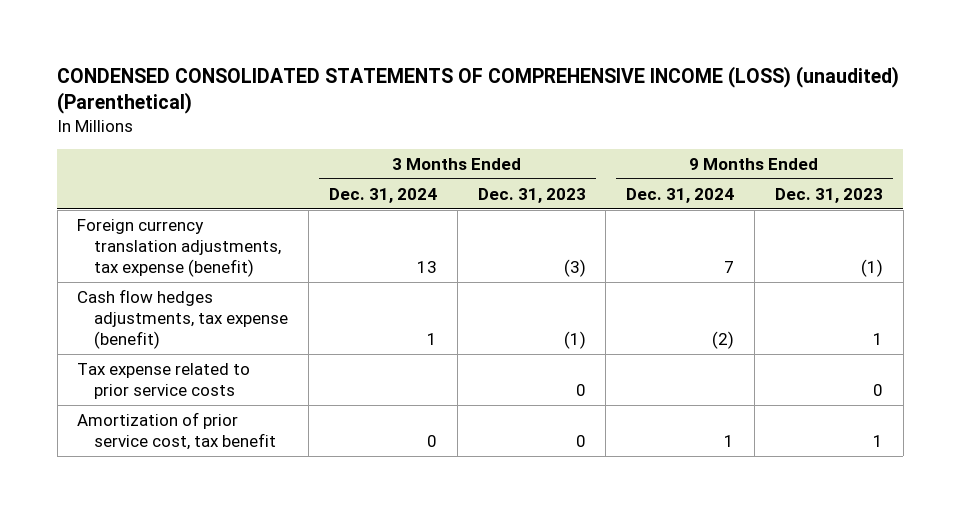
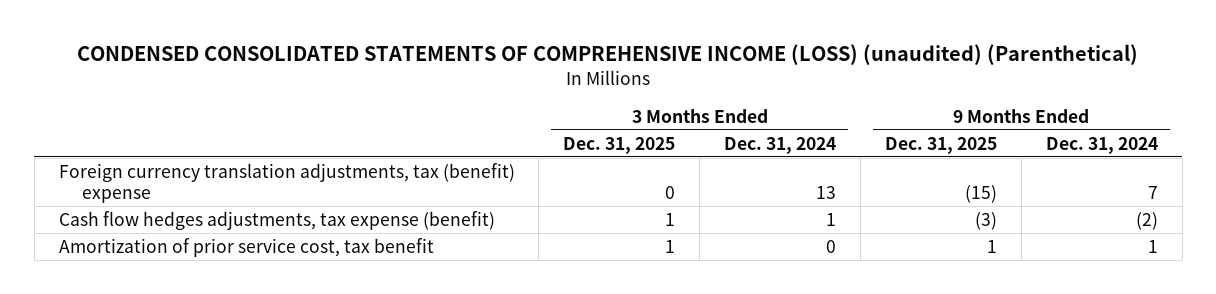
- | 3 Months Ended Dec. 31, 2024 | 3 Months Ended Dec. 31, 2023 | 9 Months Ended Dec. 31, 2024 | 9 Months Ended Dec. 31, 2023
+ | 3 Months Ended Dec. 31, 2025 | 3 Months Ended Dec. 31, 2024 | 9 Months Ended Dec. 31, 2025 | 9 Months Ended Dec. 31, 2024
- Foreign currency translation adjustments, tax expense (benefit) | 13 | (3) | 7 | (1)
+ Foreign currency translation adjustments, tax (benefit) expense | 0 | 13 | (15) | 7
- Tax expense related to prior service costs | | 0 | | 0

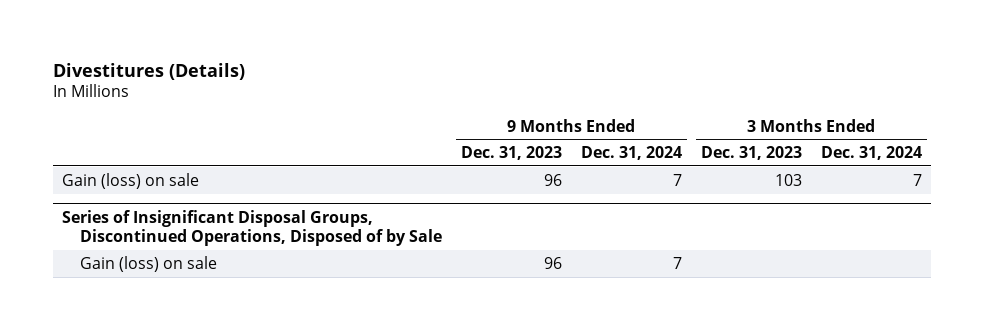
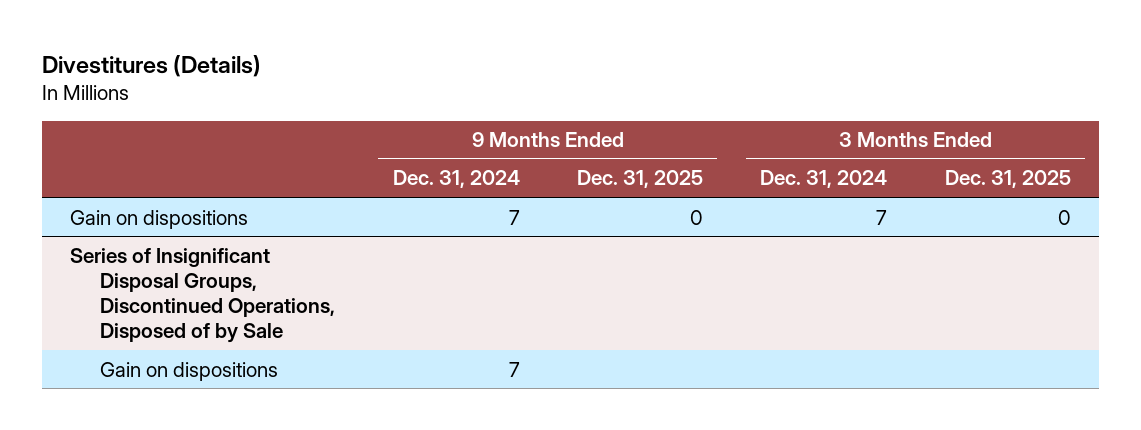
- | 9 Months Ended Dec. 31, 2023 | 9 Months Ended Dec. 31, 2024 | 3 Months Ended Dec. 31, 2023 | 3 Months Ended Dec. 31, 2024
+ | 9 Months Ended Dec. 31, 2024 | 9 Months Ended Dec. 31, 2025 | 3 Months Ended Dec. 31, 2024 | 3 Months Ended Dec. 31, 2025
- Gain (loss) on sale | 96 | 7 | 103 | 7
+ Gain on dispositions | 7 | 0 | 7 | 0
@ Series of Insignificant Disposal Groups, Discontinued Operations, Disposed of by Sale
- Gain (loss) on sale | 96 | 7 | |
+ Gain on dispositions | 7 | | |

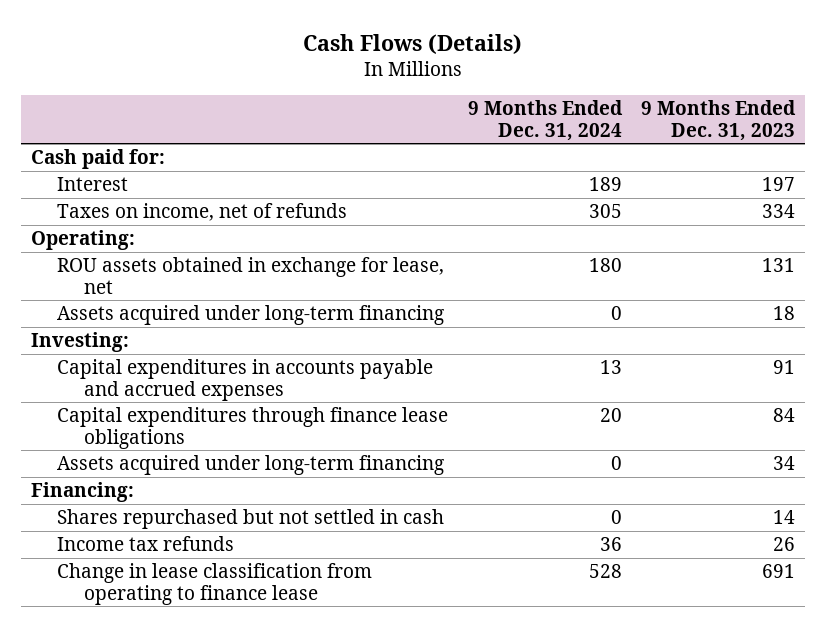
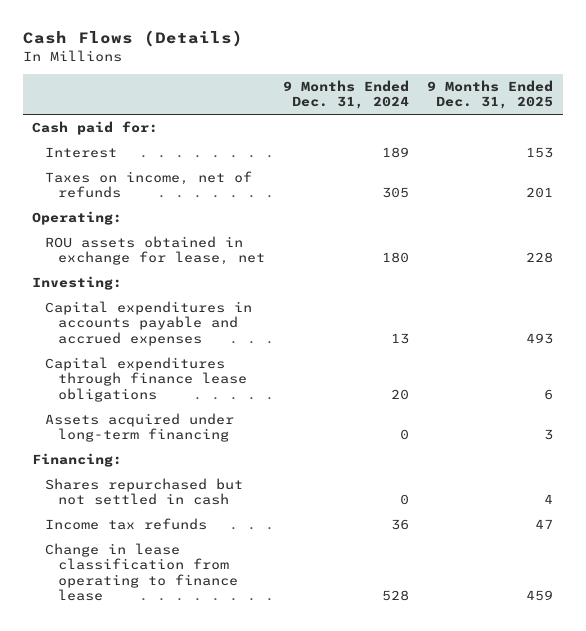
- | 9 Months Ended Dec. 31, 2024 | 9 Months Ended Dec. 31, 2023
+ | 9 Months Ended Dec. 31, 2024 | 9 Months Ended Dec. 31, 2025
- Assets acquired under long-term financing | 0 | 18

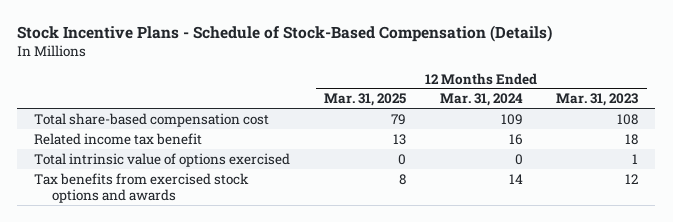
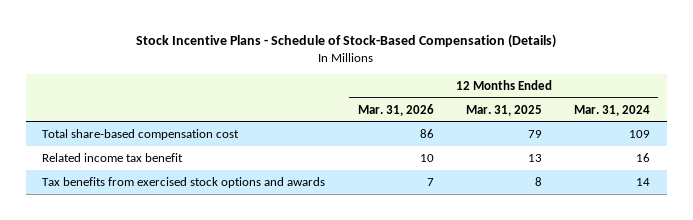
- | 12 Months Ended Mar. 31, 2025 | 12 Months Ended Mar. 31, 2024 | 12 Months Ended Mar. 31, 2023
+ | 12 Months Ended Mar. 31, 2026 | 12 Months Ended Mar. 31, 2025 | 12 Months Ended Mar. 31, 2024
- Total intrinsic value of options exercised | 0 | 0 | 1

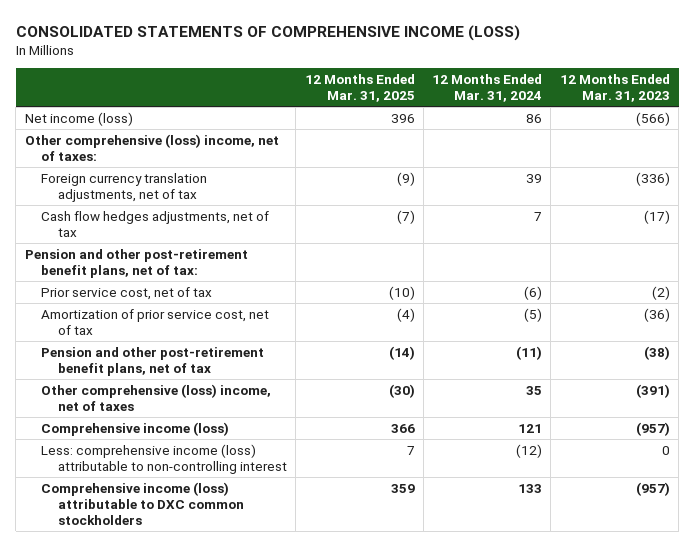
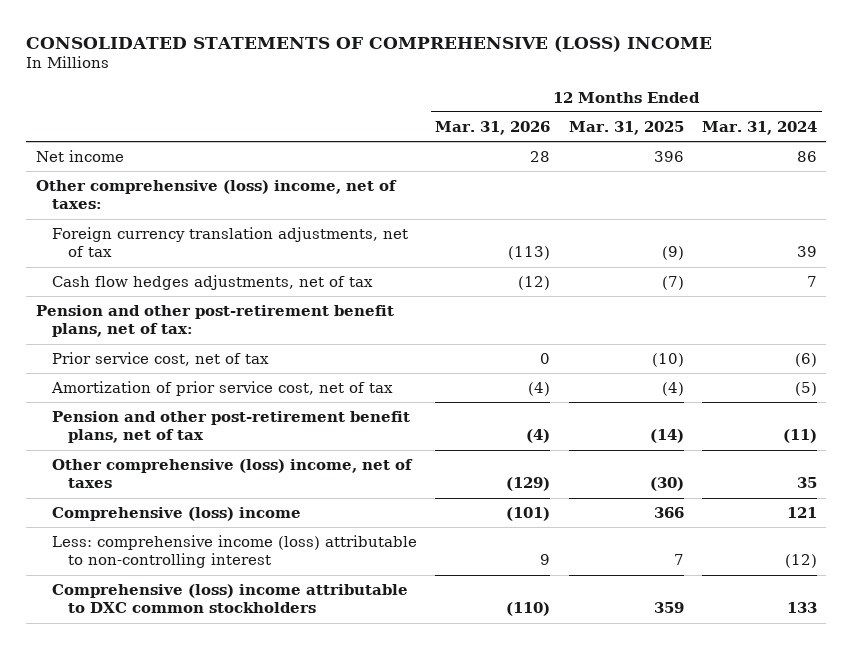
- CONSOLIDATED STATEMENTS OF COMPREHENSIVE INCOME (LOSS)
+ CONSOLIDATED STATEMENTS OF COMPREHENSIVE (LOSS) INCOME
- | 12 Months Ended Mar. 31, 2025 | 12 Months Ended Mar. 31, 2024 | 12 Months Ended Mar. 31, 2023
+ | 12 Months Ended Mar. 31, 2026 | 12 Months Ended Mar. 31, 2025 | 12 Months Ended Mar. 31, 2024
- Net income (loss) | 396 | 86 | (566)
+ Net income | 28 | 396 | 86
- Comprehensive income (loss) | 366 | 121 | (957)
+ Comprehensive (loss) income | (101) | 366 | 121
- Comprehensive income (loss) attributable to DXC common stockholders | 359 | 133 | (957)
+ Comprehensive (loss) income attributable to DXC common stockholders | (110) | 359 | 133

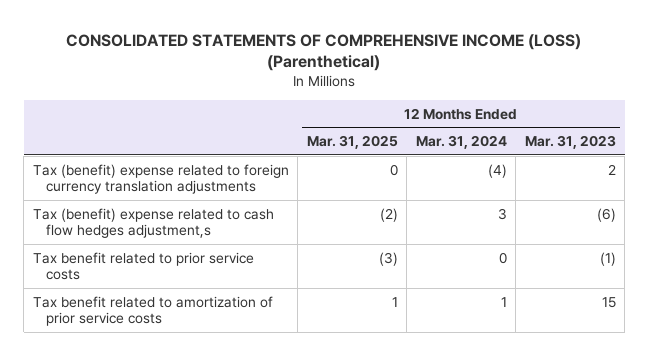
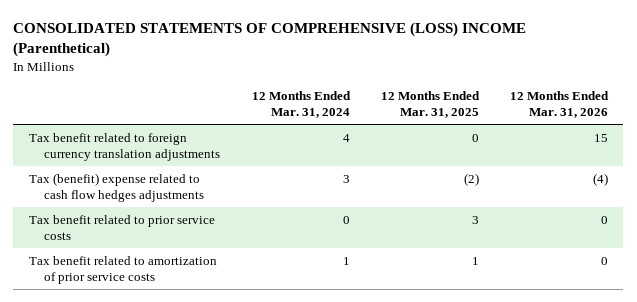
- CONSOLIDATED STATEMENTS OF COMPREHENSIVE INCOME (LOSS) (Parenthetical)
+ CONSOLIDATED STATEMENTS OF COMPREHENSIVE (LOSS) INCOME (Parenthetical)
- | 12 Months Ended Mar. 31, 2025 | 12 Months Ended Mar. 31, 2024 | 12 Months Ended Mar. 31, 2023
+ | 12 Months Ended Mar. 31, 2024 | 12 Months Ended Mar. 31, 2025 | 12 Months Ended Mar. 31, 2026
- Tax (benefit) expense related to foreign currency translation adjustments | 0 | (4) | 2
- Tax (benefit) expense related to cash flow hedges adjustment,s | (2) | 3 | (6)
- Tax benefit related to prior service costs | (3) | 0 | (1)
+ Tax benefit related to foreign currency translation adjustments | 4 | 0 | 15
+ Tax (benefit) expense related to cash flow hedges adjustments | 3 | (2) | (4)
+ Tax benefit related to prior service costs | 0 | 3 | 0

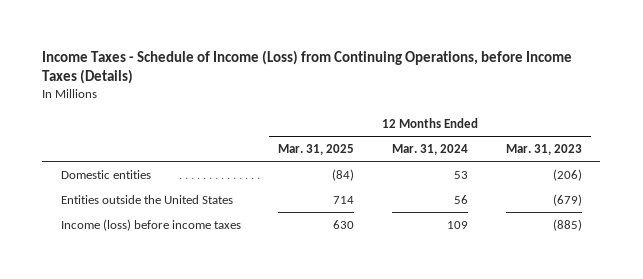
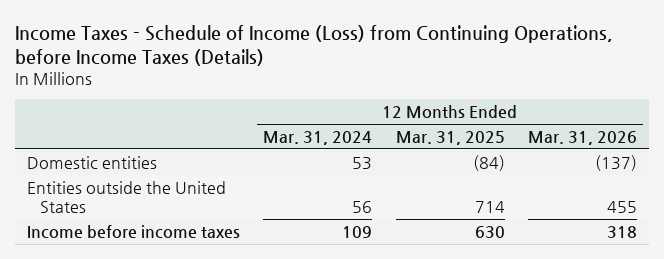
- | 12 Months Ended Mar. 31, 2025 | 12 Months Ended Mar. 31, 2024 | 12 Months Ended Mar. 31, 2023
+ | 12 Months Ended Mar. 31, 2024 | 12 Months Ended Mar. 31, 2025 | 12 Months Ended Mar. 31, 2026
- Income (loss) before income taxes | 630 | 109 | (885)
+ Income before income taxes | 109 | 630 | 318

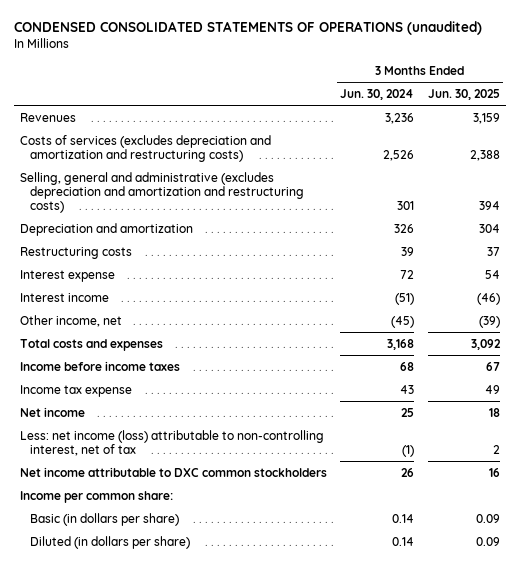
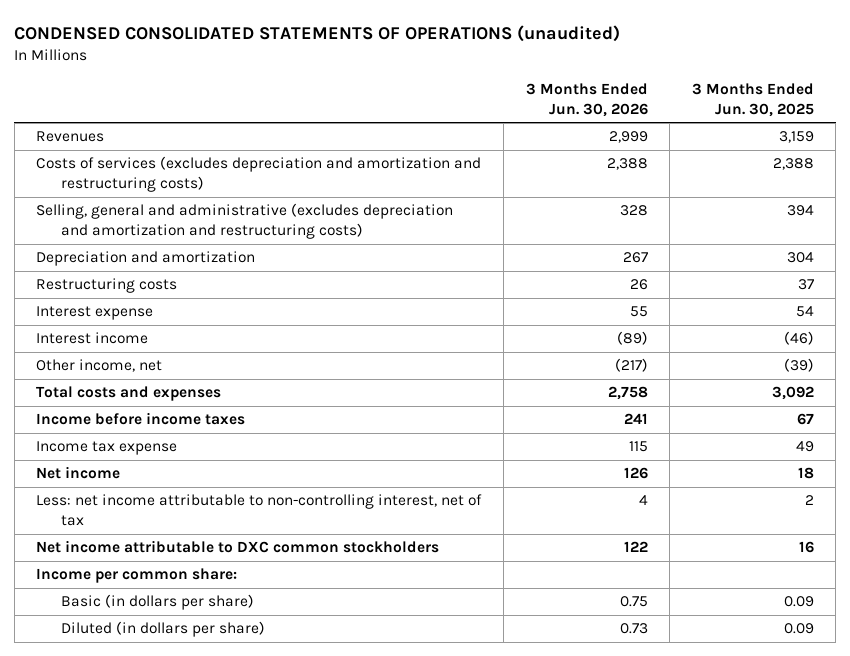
- | 3 Months Ended Jun. 30, 2024 | 3 Months Ended Jun. 30, 2025
+ | 3 Months Ended Jun. 30, 2026 | 3 Months Ended Jun. 30, 2025
- Less: net income (loss) attributable to non-controlling interest, net of tax | (1) | 2
+ Less: net income attributable to non-controlling interest, net of tax | 4 | 2

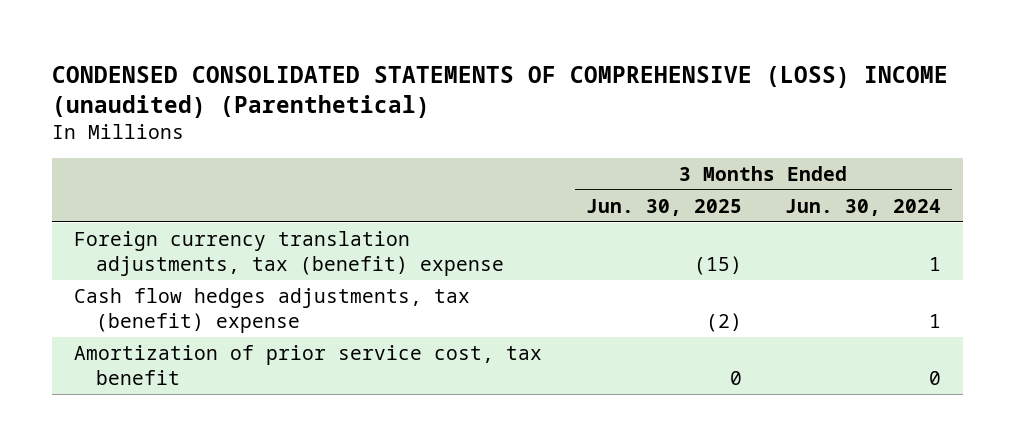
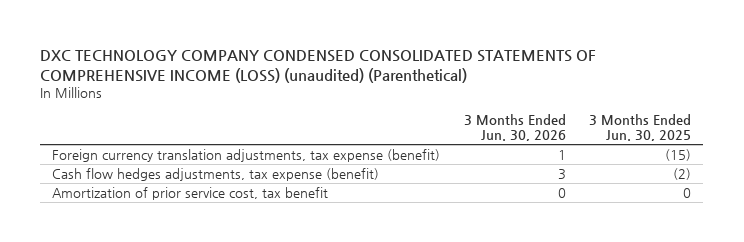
- CONDENSED CONSOLIDATED STATEMENTS OF COMPREHENSIVE (LOSS) INCOME (unaudited) (Parenthetical)
+ DXC TECHNOLOGY COMPANY CONDENSED CONSOLIDATED STATEMENTS OF COMPREHENSIVE INCOME (LOSS) (unaudited) (Parenthetical)
- | 3 Months Ended Jun. 30, 2025 | 3 Months Ended Jun. 30, 2024
+ | 3 Months Ended Jun. 30, 2026 | 3 Months Ended Jun. 30, 2025
- Foreign currency translation adjustments, tax (benefit) expense | (15) | 1
- Cash flow hedges adjustments, tax (benefit) expense | (2) | 1
+ Foreign currency translation adjustments, tax expense (benefit) | 1 | (15)
+ Cash flow hedges adjustments, tax expense (benefit) | 3 | (2)

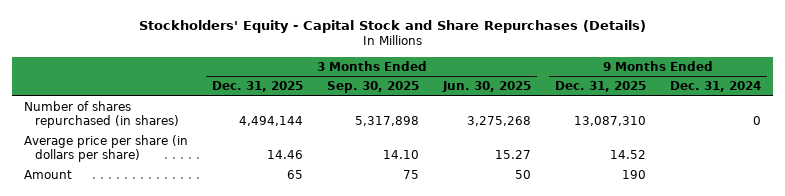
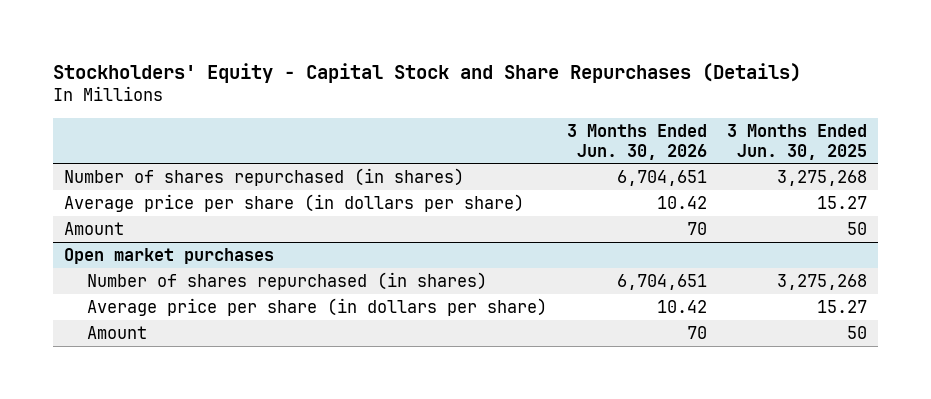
- | 3 Months Ended Dec. 31, 2025 | 3 Months Ended Sep. 30, 2025 | 3 Months Ended Jun. 30, 2025 | 9 Months Ended Dec. 31, 2025 | 9 Months Ended Dec. 31, 2024
+ | 3 Months Ended Jun. 30, 2026 | 3 Months Ended Jun. 30, 2025
+ Open market purchases
+ Number of shares repurchased (in shares) | 6,704,651 | 3,275,268
+ Average price per share (in dollars per share) | 10.42 | 15.27
+ Amount | 70 | 50

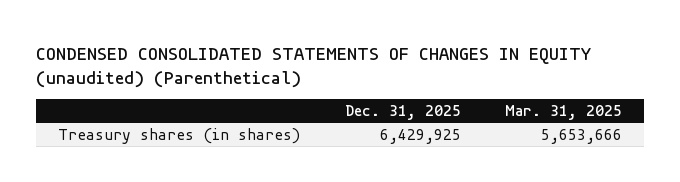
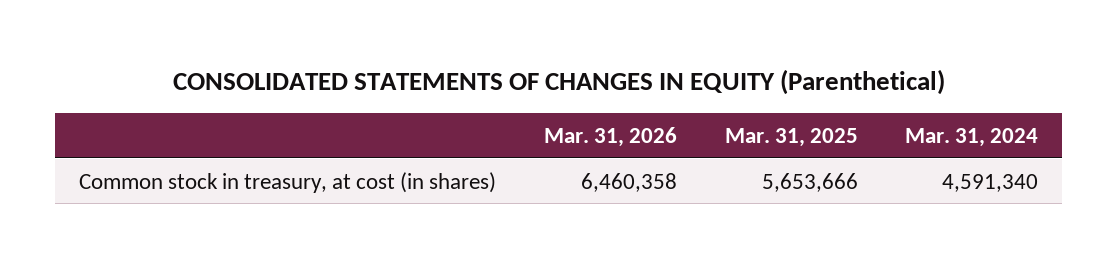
- CONDENSED CONSOLIDATED STATEMENTS OF CHANGES IN EQUITY (unaudited) (Parenthetical)
+ CONSOLIDATED STATEMENTS OF CHANGES IN EQUITY (Parenthetical)
- | Dec. 31, 2025 | Mar. 31, 2025
+ | Mar. 31, 2026 | Mar. 31, 2025 | Mar. 31, 2024
- Treasury shares (in shares) | 6,429,925 | 5,653,666
+ Common stock in treasury, at cost (in shares) | 6,460,358 | 5,653,666 | 4,591,340

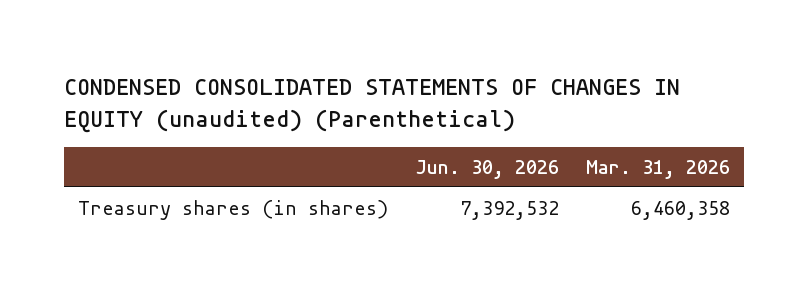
- CONSOLIDATED STATEMENTS OF CHANGES IN EQUITY (Parenthetical)
+ CONDENSED CONSOLIDATED STATEMENTS OF CHANGES IN EQUITY (unaudited) (Parenthetical)
- | Mar. 31, 2026 | Mar. 31, 2025 | Mar. 31, 2024
+ | Jun. 30, 2026 | Mar. 31, 2026
- Common stock in treasury, at cost (in shares) | 6,460,358 | 5,653,666 | 4,591,340
+ Treasury shares (in shares) | 7,392,532 | 6,460,358

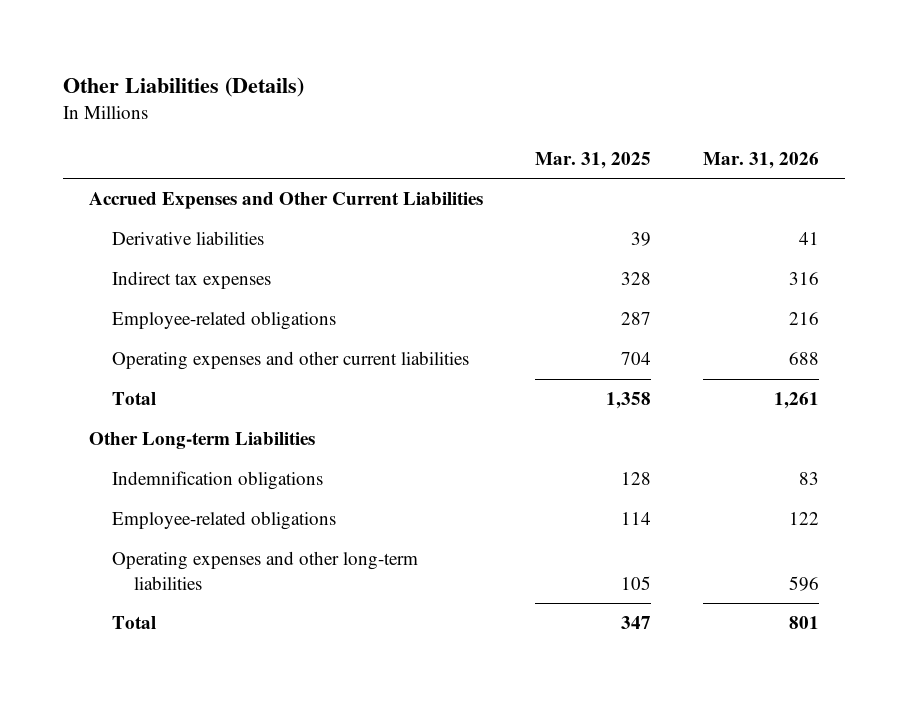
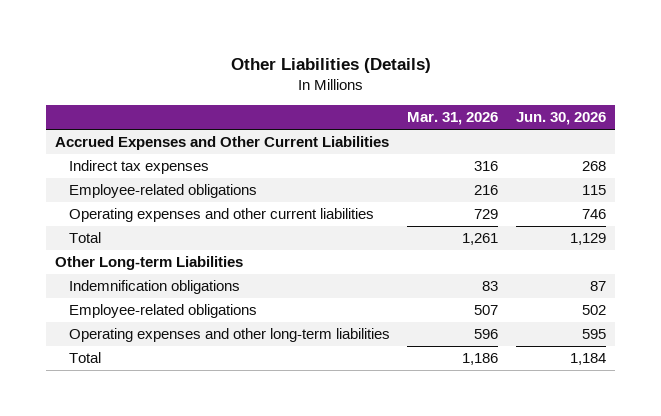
- | Mar. 31, 2025 | Mar. 31, 2026
+ | Mar. 31, 2026 | Jun. 30, 2026
- Derivative liabilities | 39 | 41
- Operating expenses and other current liabilities | 704 | 688
+ Operating expenses and other current liabilities | 729 | 746
- Employee-related obligations | 114 | 122
+ Employee-related obligations | 507 | 502
- Total | 347 | 801
+ Total | 1,186 | 1,184

